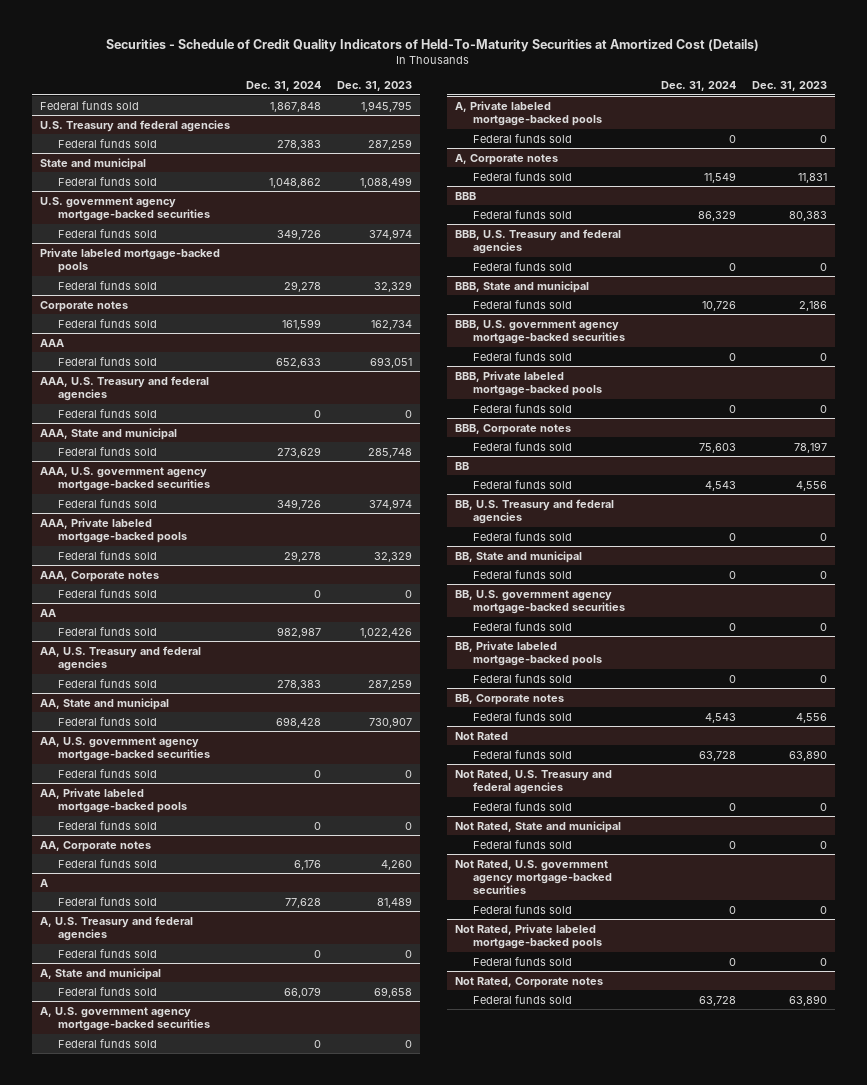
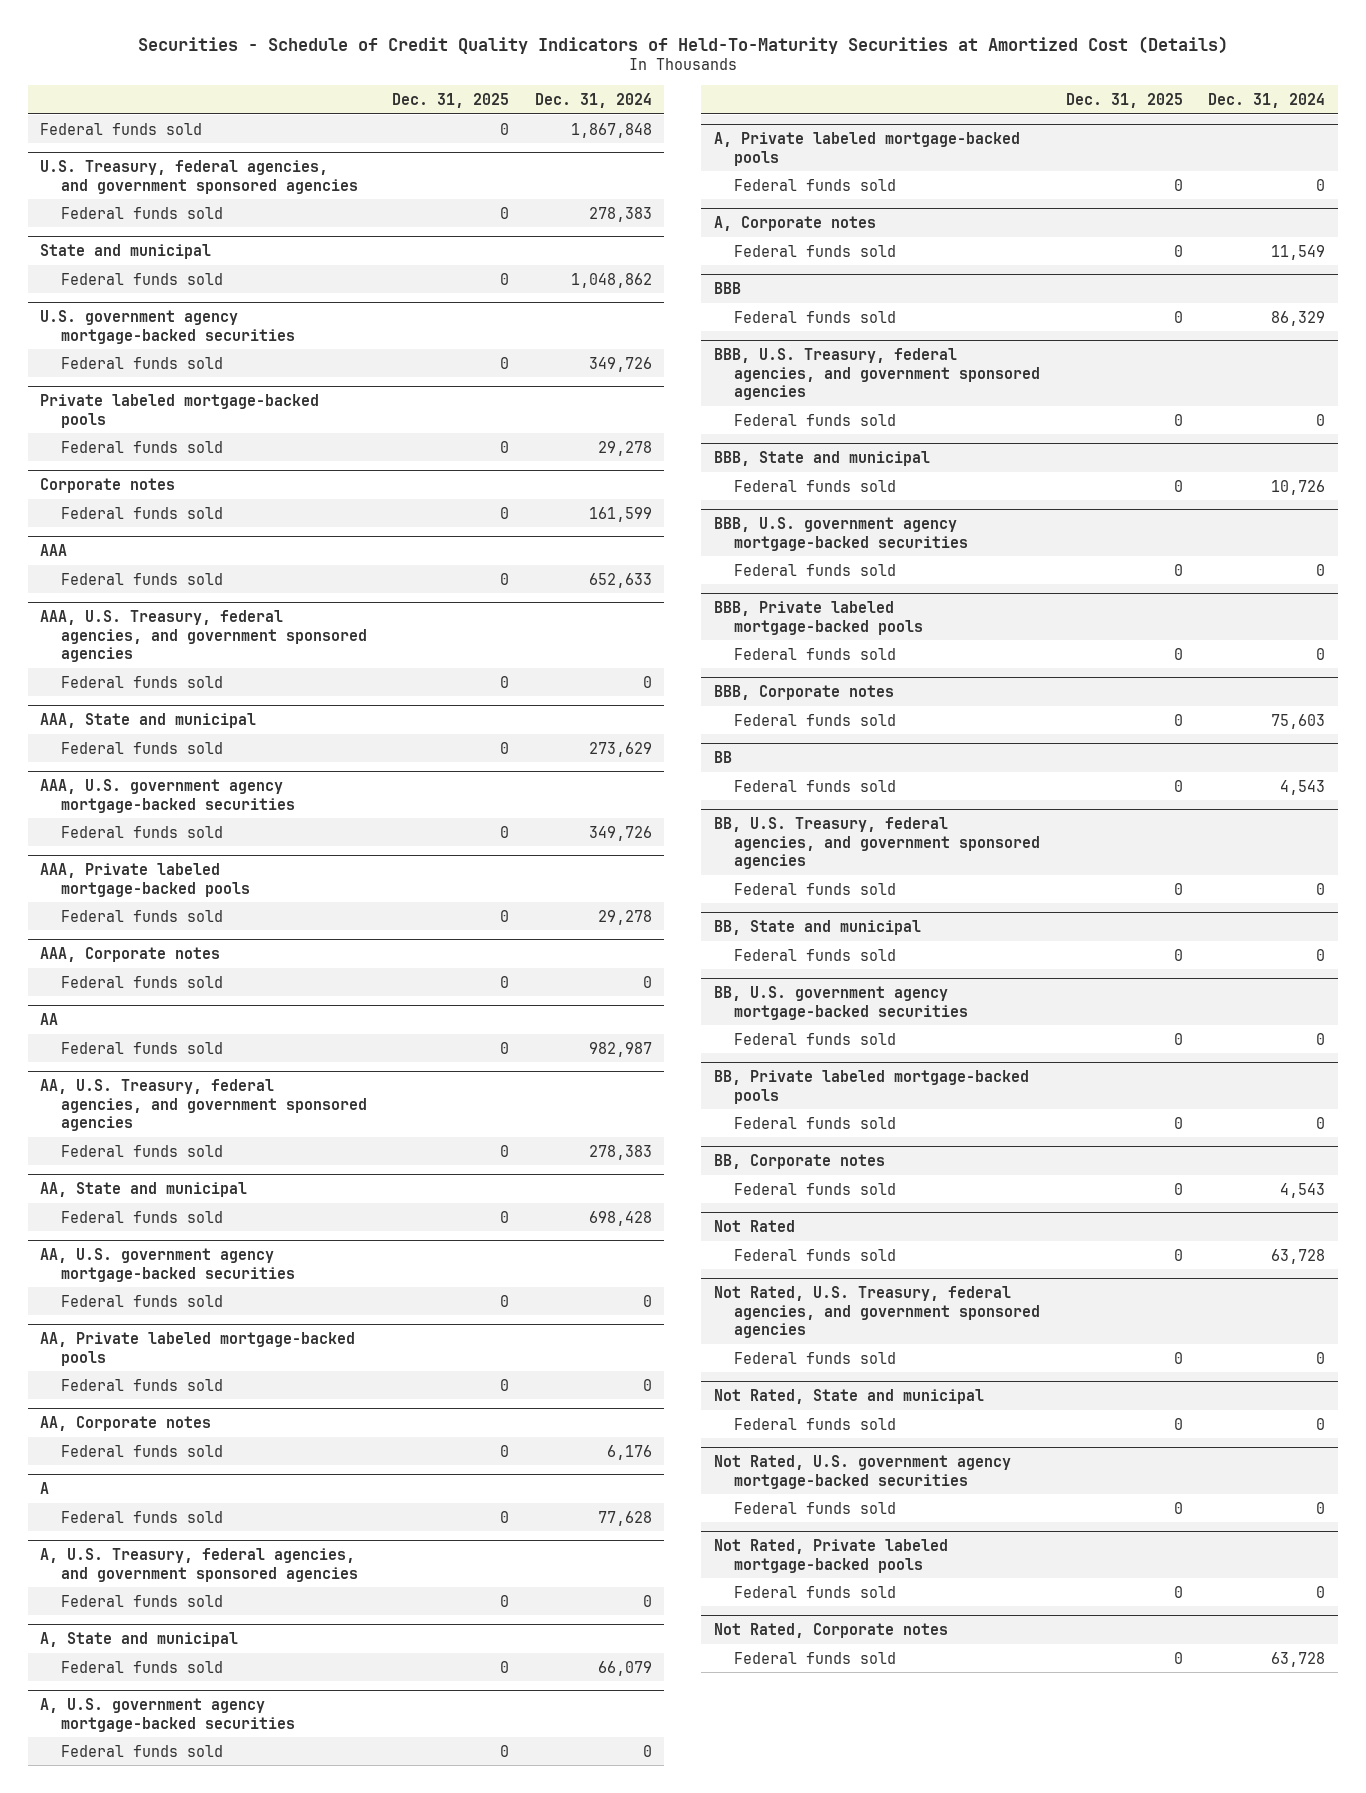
- | Dec. 31, 2024 | Dec. 31, 2023
+ | Dec. 31, 2025 | Dec. 31, 2024
- U.S. Treasury and federal agencies
+ U.S. Treasury, federal agencies, and government sponsored agencies
- AAA, U.S. Treasury and federal agencies
+ AAA, U.S. Treasury, federal agencies, and government sponsored agencies
- AA, U.S. Treasury and federal agencies
+ AA, U.S. Treasury, federal agencies, and government sponsored agencies
- A, U.S. Treasury and federal agencies
+ A, U.S. Treasury, federal agencies, and government sponsored agencies
- BBB, U.S. Treasury and federal agencies
+ BBB, U.S. Treasury, federal agencies, and government sponsored agencies
- BB, U.S. Treasury and federal agencies
+ BB, U.S. Treasury, federal agencies, and government sponsored agencies
- Not Rated, U.S. Treasury and federal agencies
+ Not Rated, U.S. Treasury, federal agencies, and government sponsored agencies

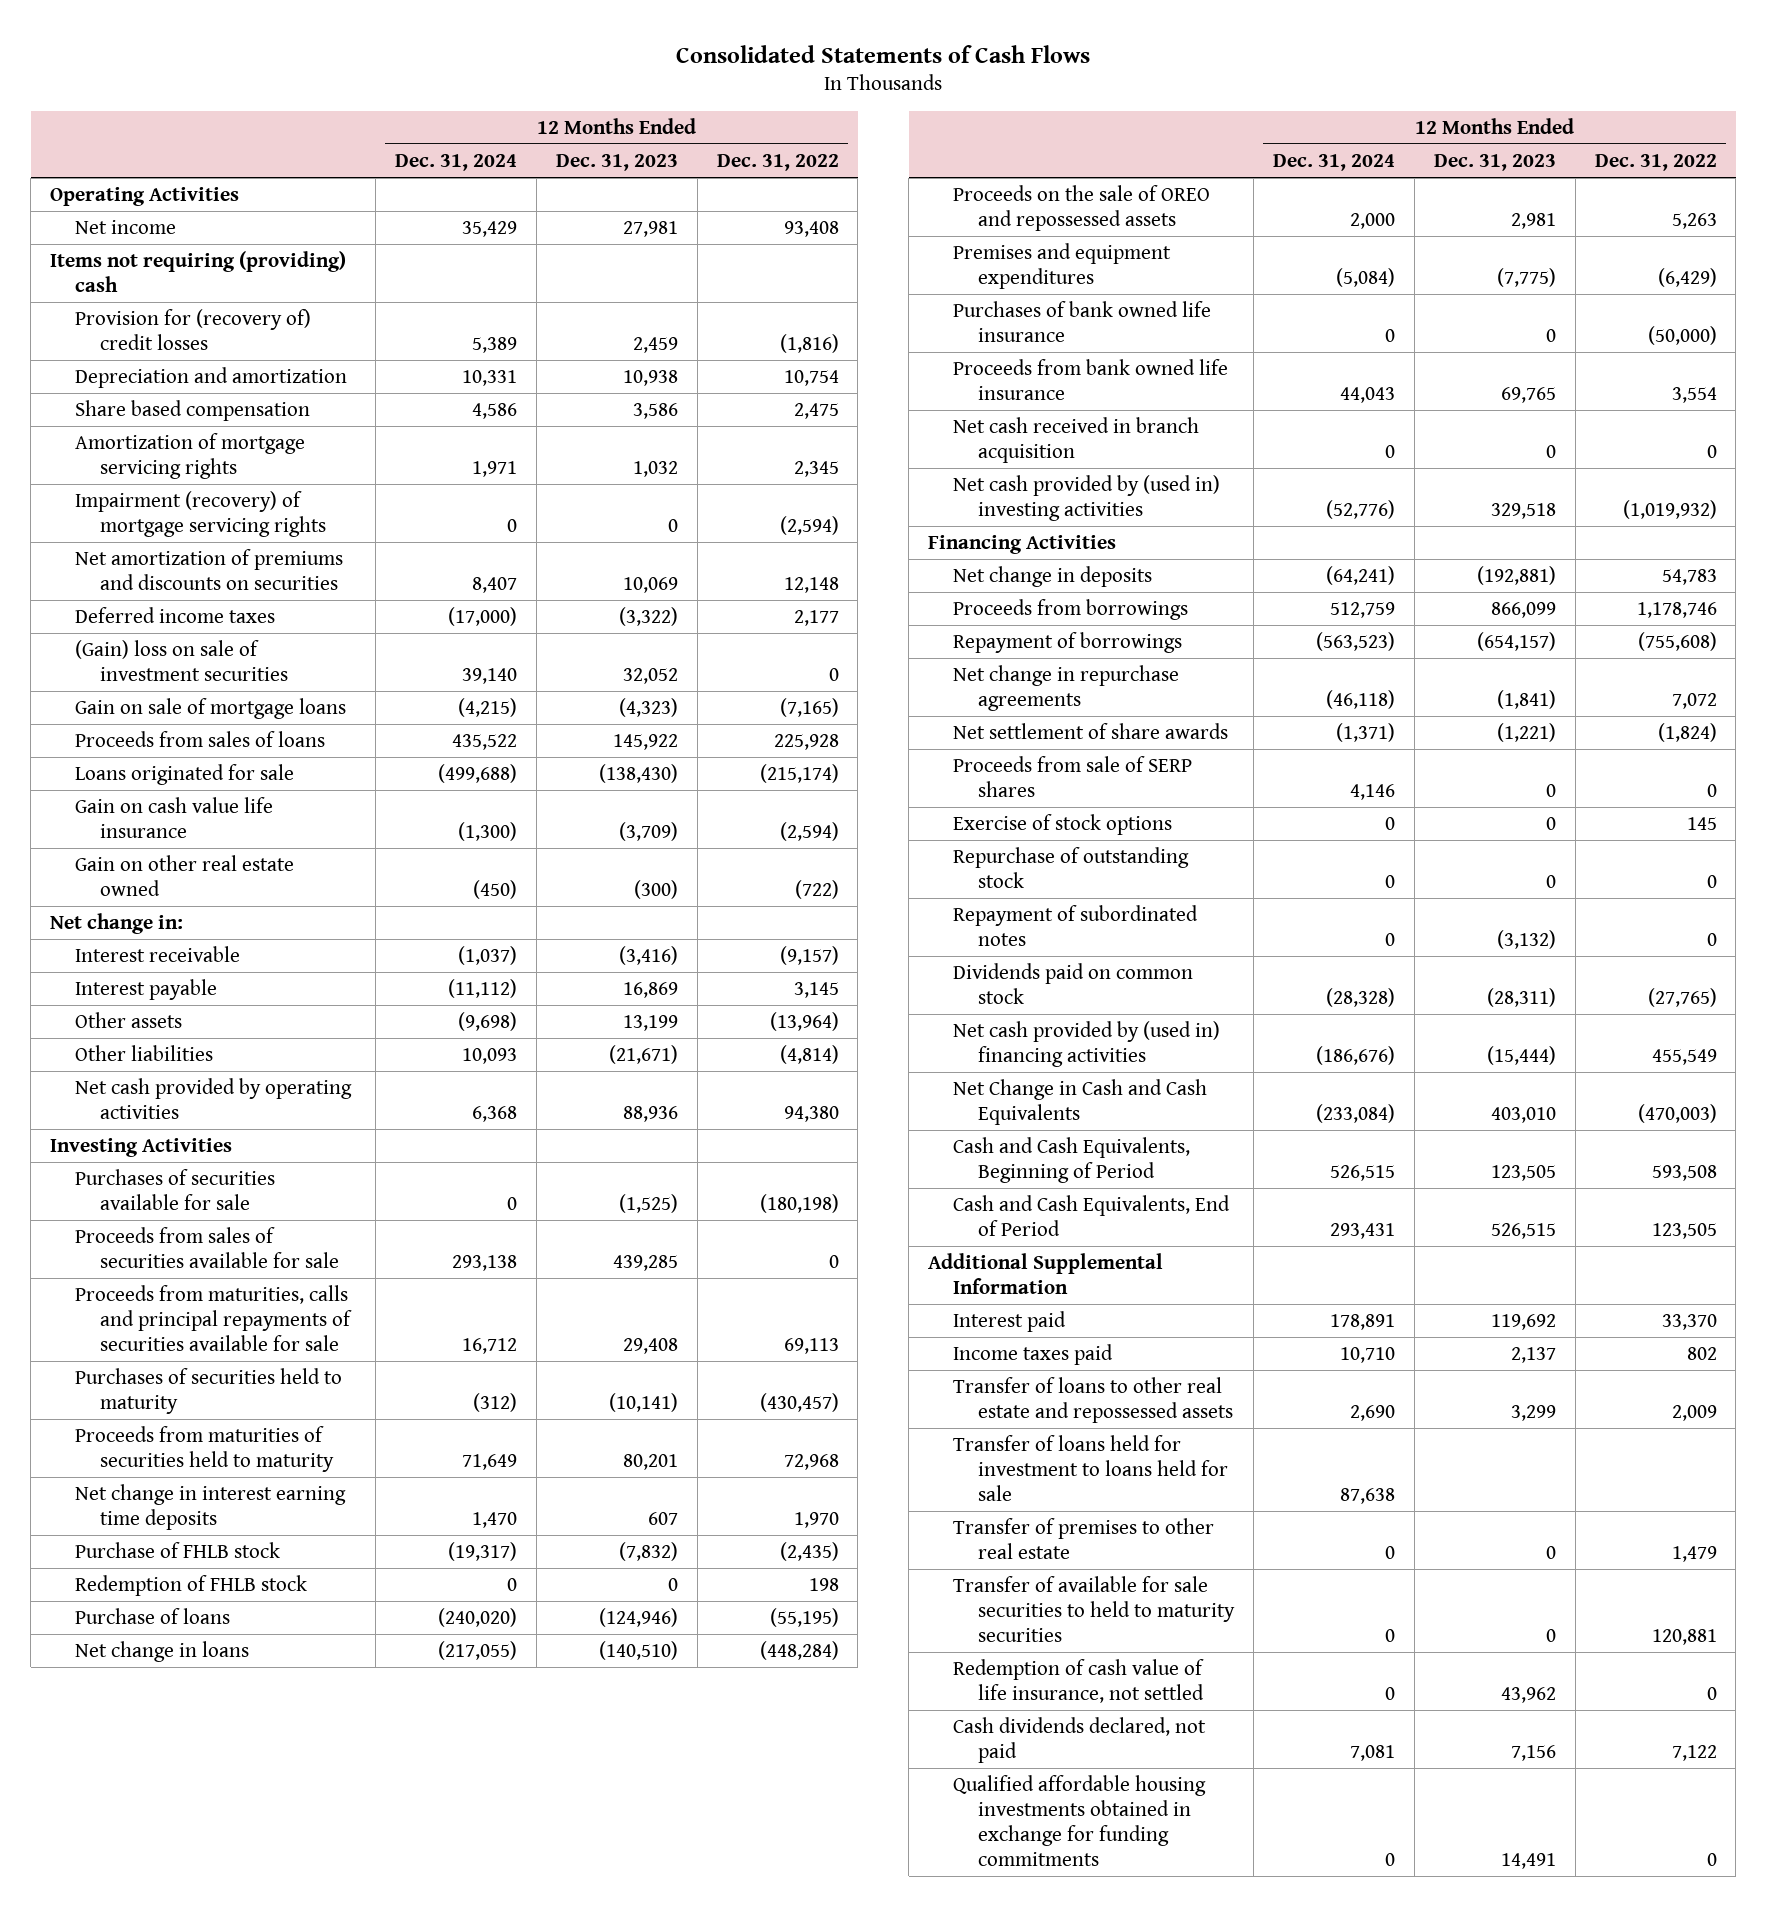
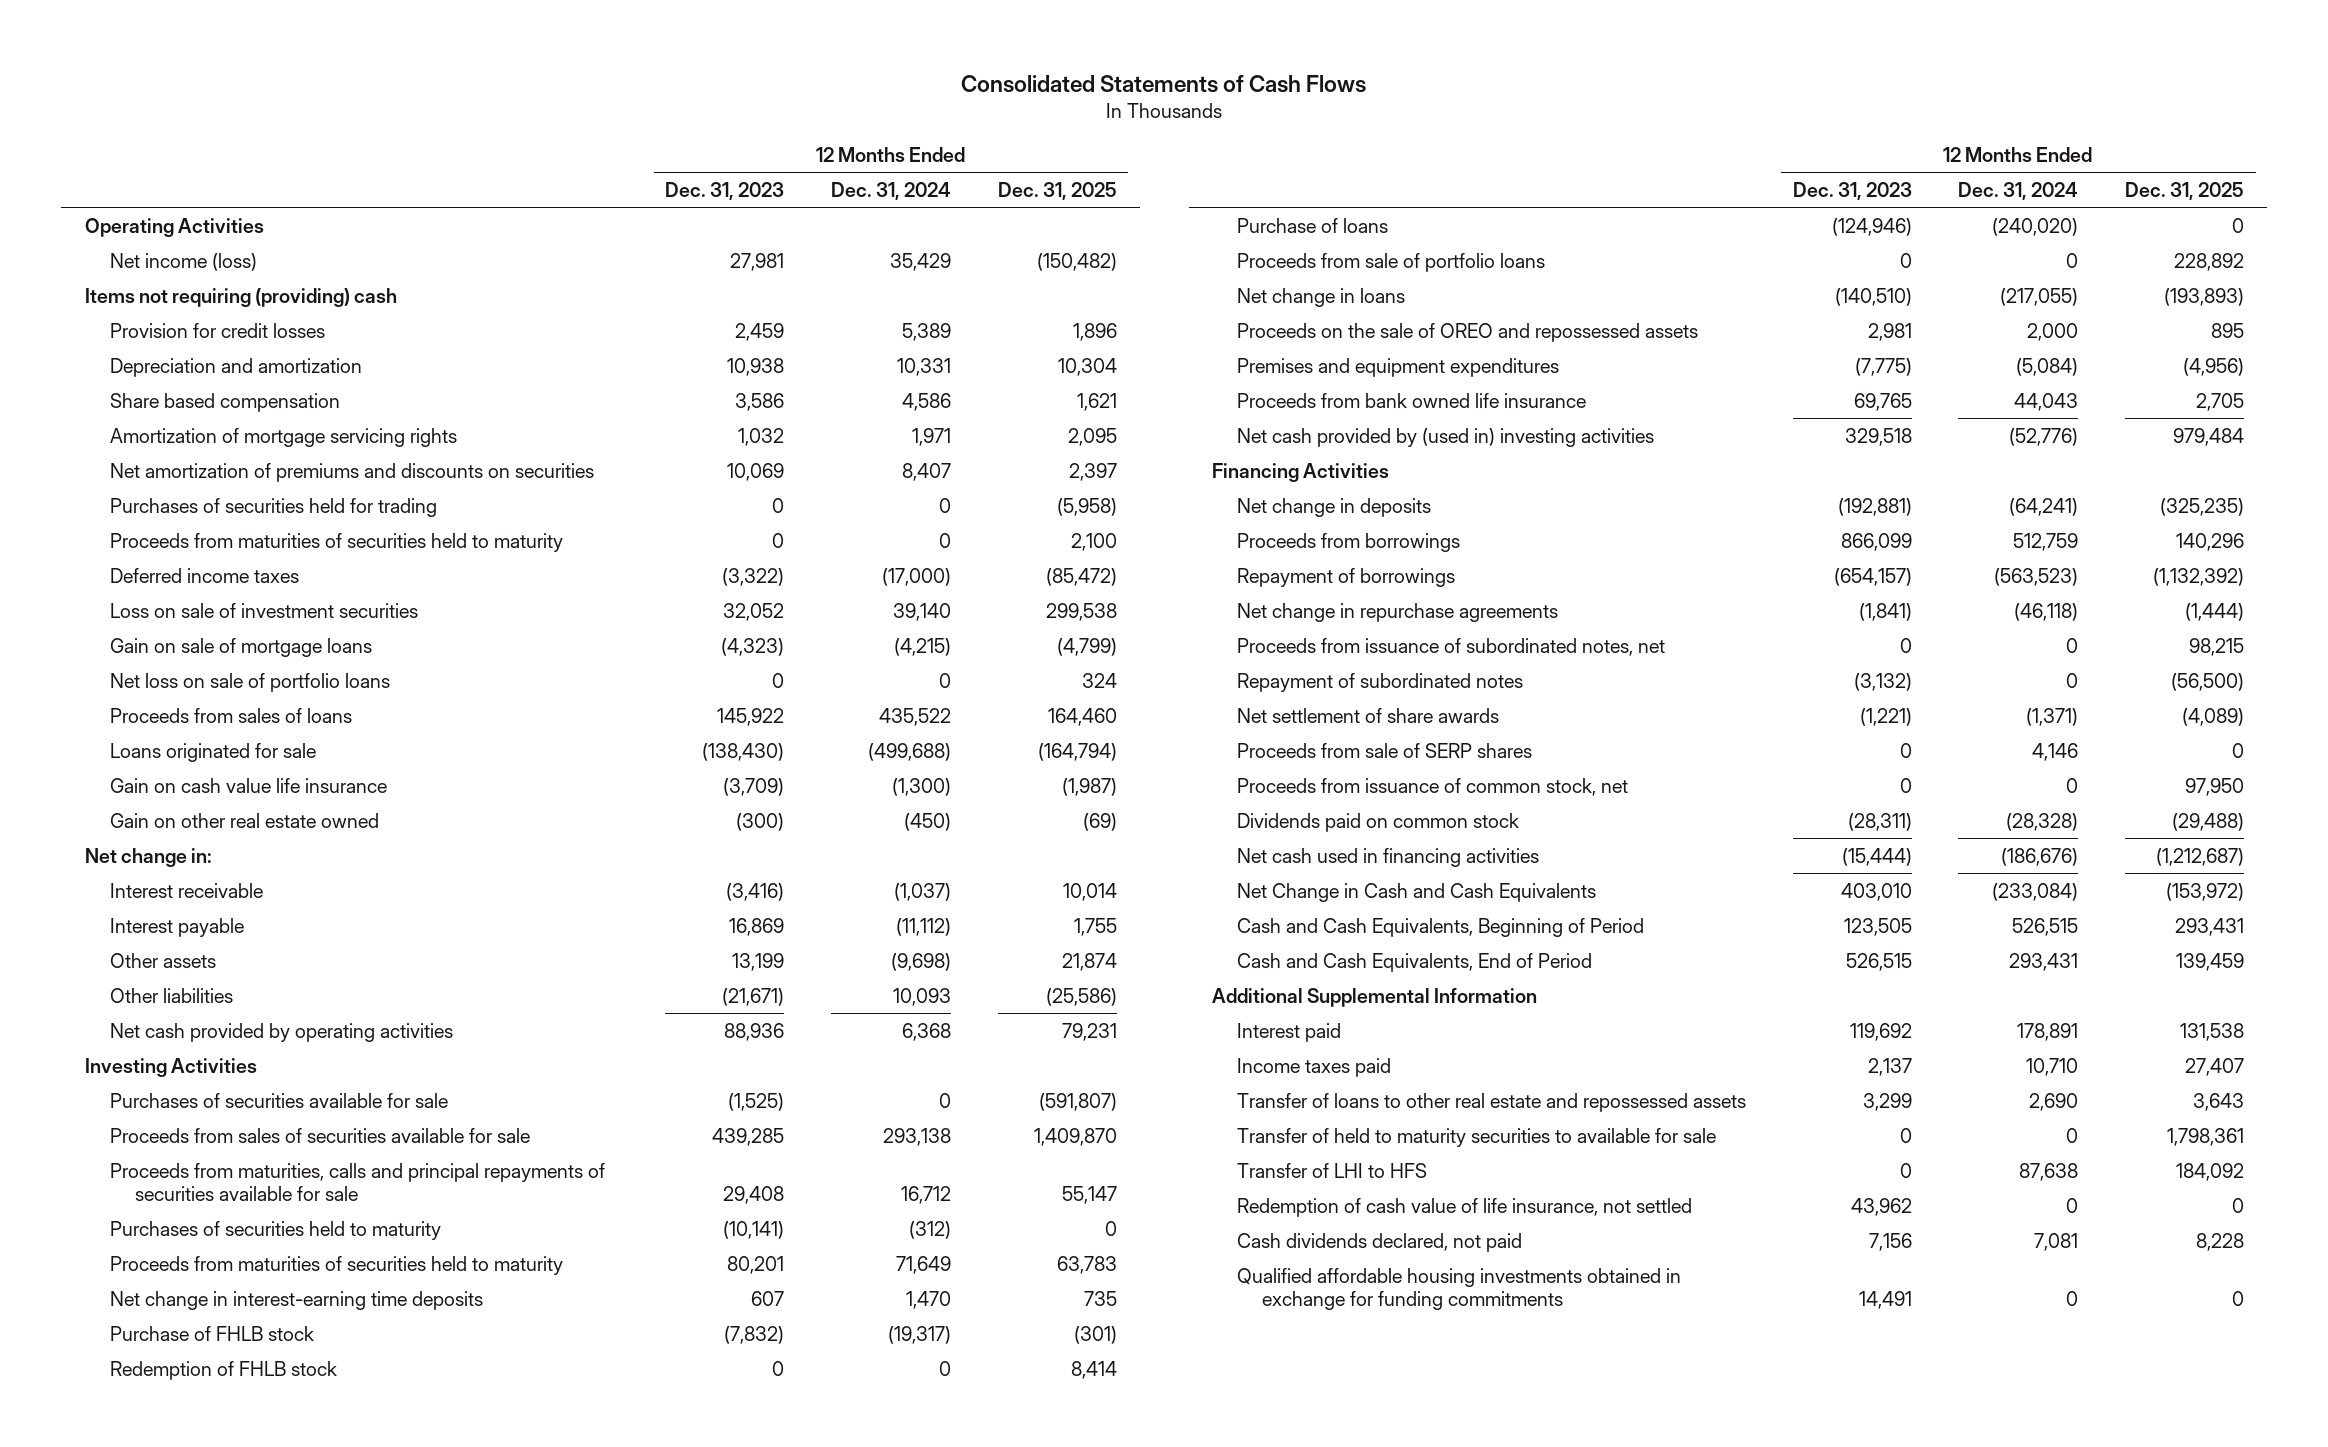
- | 12 Months Ended Dec. 31, 2024 | 12 Months Ended Dec. 31, 2023 | 12 Months Ended Dec. 31, 2022
+ | 12 Months Ended Dec. 31, 2023 | 12 Months Ended Dec. 31, 2024 | 12 Months Ended Dec. 31, 2025
- Net income | 35,429 | 27,981 | 93,408
+ Net income (loss) | 27,981 | 35,429 | (150,482)
- Provision for (recovery of) credit losses | 5,389 | 2,459 | (1,816)
+ Provision for credit losses | 2,459 | 5,389 | 1,896
- Impairment (recovery) of mortgage servicing rights | 0 | 0 | (2,594)
+ Purchases of securities held for trading | 0 | 0 | (5,958)
+ Proceeds from maturities of securities held to maturity | 0 | 0 | 2,100
- (Gain) loss on sale of investment securities | 39,140 | 32,052 | 0
+ Loss on sale of investment securities | 32,052 | 39,140 | 299,538
+ Net loss on sale of portfolio loans | 0 | 0 | 324
- Net change in interest earning time deposits | 1,470 | 607 | 1,970
+ Net change in interest-earning time deposits | 607 | 1,470 | 735
+ Proceeds from sale of portfolio loans | 0 | 0 | 228,892
- Purchases of bank owned life insurance | 0 | 0 | (50,000)
- Net cash received in branch acquisition | 0 | 0 | 0
+ Proceeds from issuance of subordinated notes, net | 0 | 0 | 98,215
moved up: Repayment of subordinated notes | (3,132) | 0 | (56,500)
- Exercise of stock options | 0 | 0 | 145
- Repurchase of outstanding stock | 0 | 0 | 0
+ Proceeds from issuance of common stock, net | 0 | 0 | 97,950
- Net cash provided by (used in) financing activities | (186,676) | (15,444) | 455,549
+ Net cash used in financing activities | (15,444) | (186,676) | (1,212,687)
- Transfer of loans held for investment to loans held for sale | 87,638 | |
- Transfer of premises to other real estate | 0 | 0 | 1,479
- Transfer of available for sale securities to held to maturity securities | 0 | 0 | 120,881
+ Transfer of held to maturity securities to available for sale | 0 | 0 | 1,798,361
+ Transfer of LHI to HFS | 0 | 87,638 | 184,092

